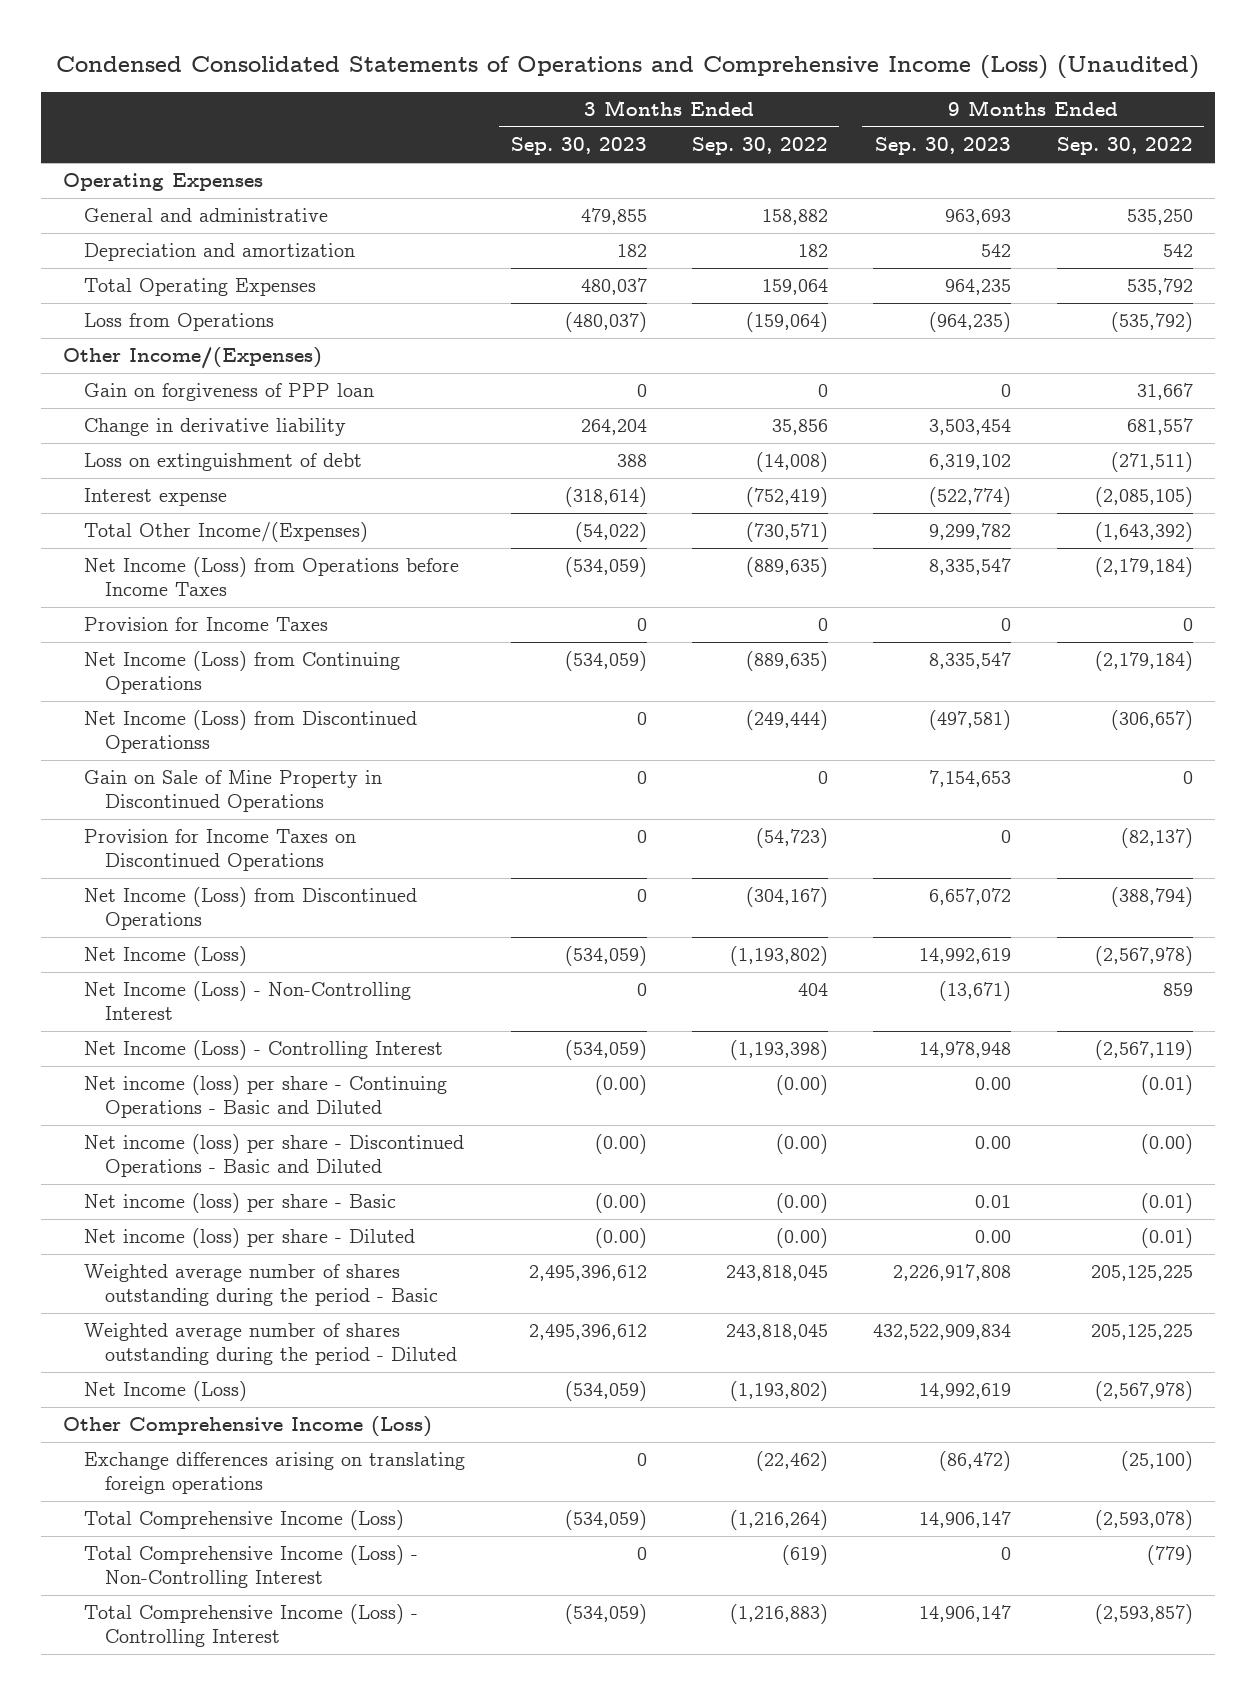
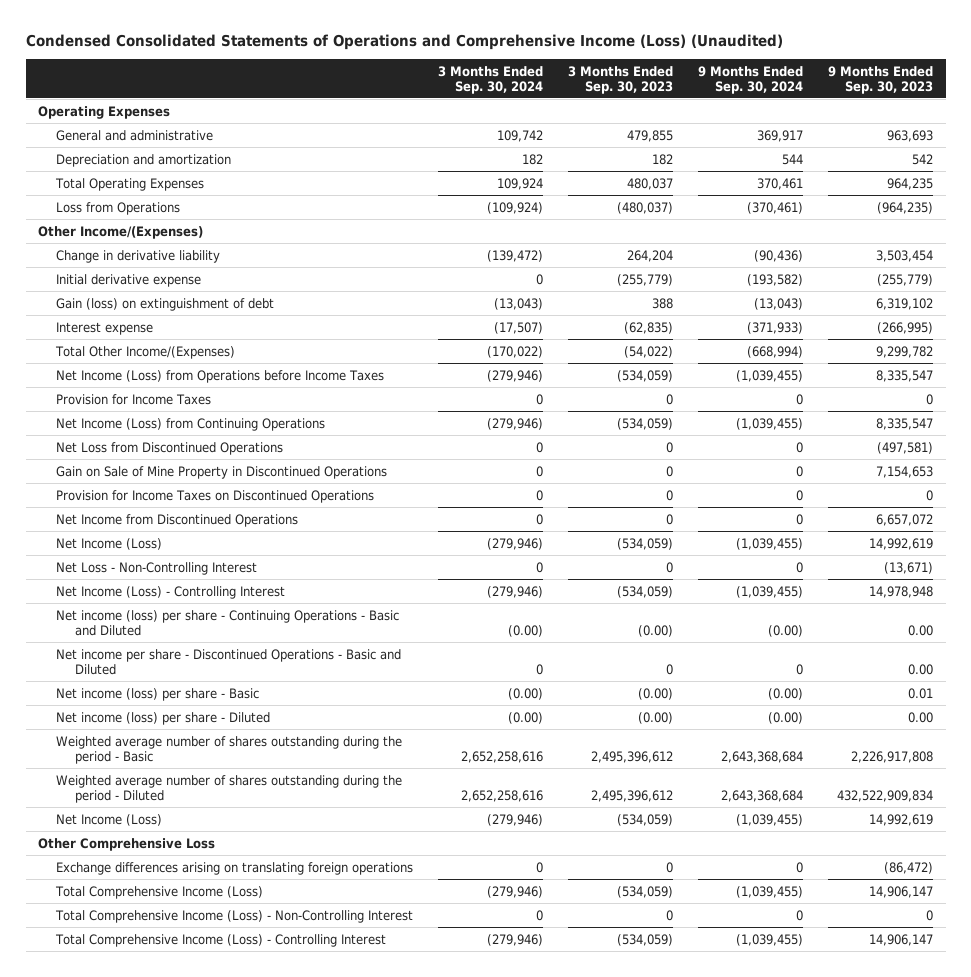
- | 3 Months Ended Sep. 30, 2023 | 3 Months Ended Sep. 30, 2022 | 9 Months Ended Sep. 30, 2023 | 9 Months Ended Sep. 30, 2022
+ | 3 Months Ended Sep. 30, 2024 | 3 Months Ended Sep. 30, 2023 | 9 Months Ended Sep. 30, 2024 | 9 Months Ended Sep. 30, 2023
- Gain on forgiveness of PPP loan | 0 | 0 | 0 | 31,667
- Loss on extinguishment of debt | 388 | (14,008) | 6,319,102 | (271,511)
- Interest expense | (318,614) | (752,419) | (522,774) | (2,085,105)
+ Initial derivative expense | 0 | (255,779) | (193,582) | (255,779)
+ Gain (loss) on extinguishment of debt | (13,043) | 388 | (13,043) | 6,319,102
+ Interest expense | (17,507) | (62,835) | (371,933) | (266,995)
- Net Income (Loss) from Discontinued Operationss | 0 | (249,444) | (497,581) | (306,657)
+ Net Loss from Discontinued Operations | 0 | 0 | 0 | (497,581)
- Net Income (Loss) from Discontinued Operations | 0 | (304,167) | 6,657,072 | (388,794)
+ Net Income from Discontinued Operations | 0 | 0 | 0 | 6,657,072
- Net Income (Loss) - Non-Controlling Interest | 0 | 404 | (13,671) | 859
+ Net Loss - Non-Controlling Interest | 0 | 0 | 0 | (13,671)
- Net income (loss) per share - Discontinued Operations - Basic and Diluted | (0.00) | (0.00) | 0.00 | (0.00)
+ Net income per share - Discontinued Operations - Basic and Diluted | 0 | 0 | 0 | 0.00
- Other Comprehensive Income (Loss)
+ Other Comprehensive Loss

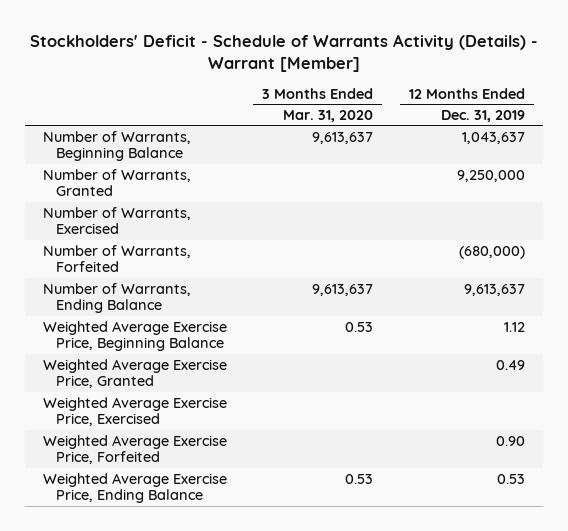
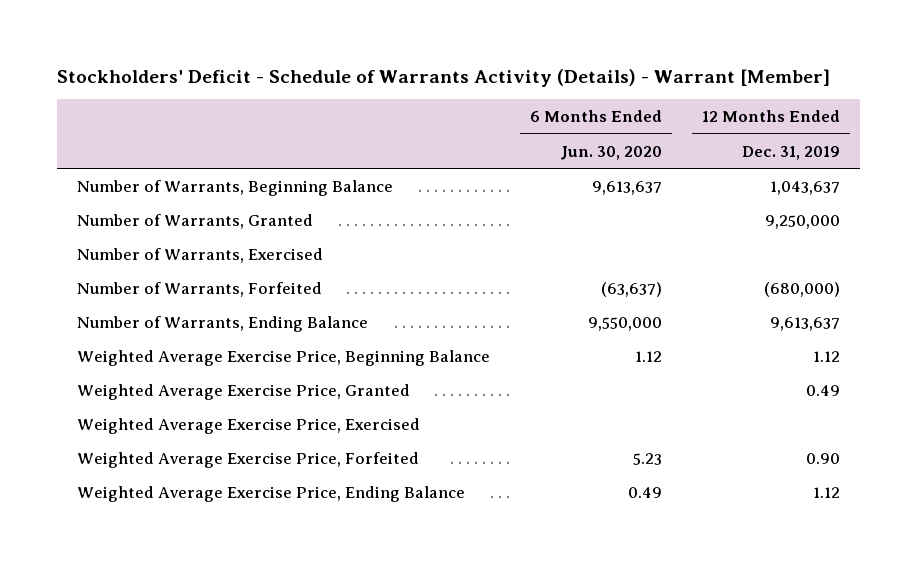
- | 3 Months Ended Mar. 31, 2020 | 12 Months Ended Dec. 31, 2019
+ | 6 Months Ended Jun. 30, 2020 | 12 Months Ended Dec. 31, 2019
- Weighted Average Exercise Price, Ending Balance | 0.53 | 0.53
+ Weighted Average Exercise Price, Ending Balance | 0.49 | 1.12

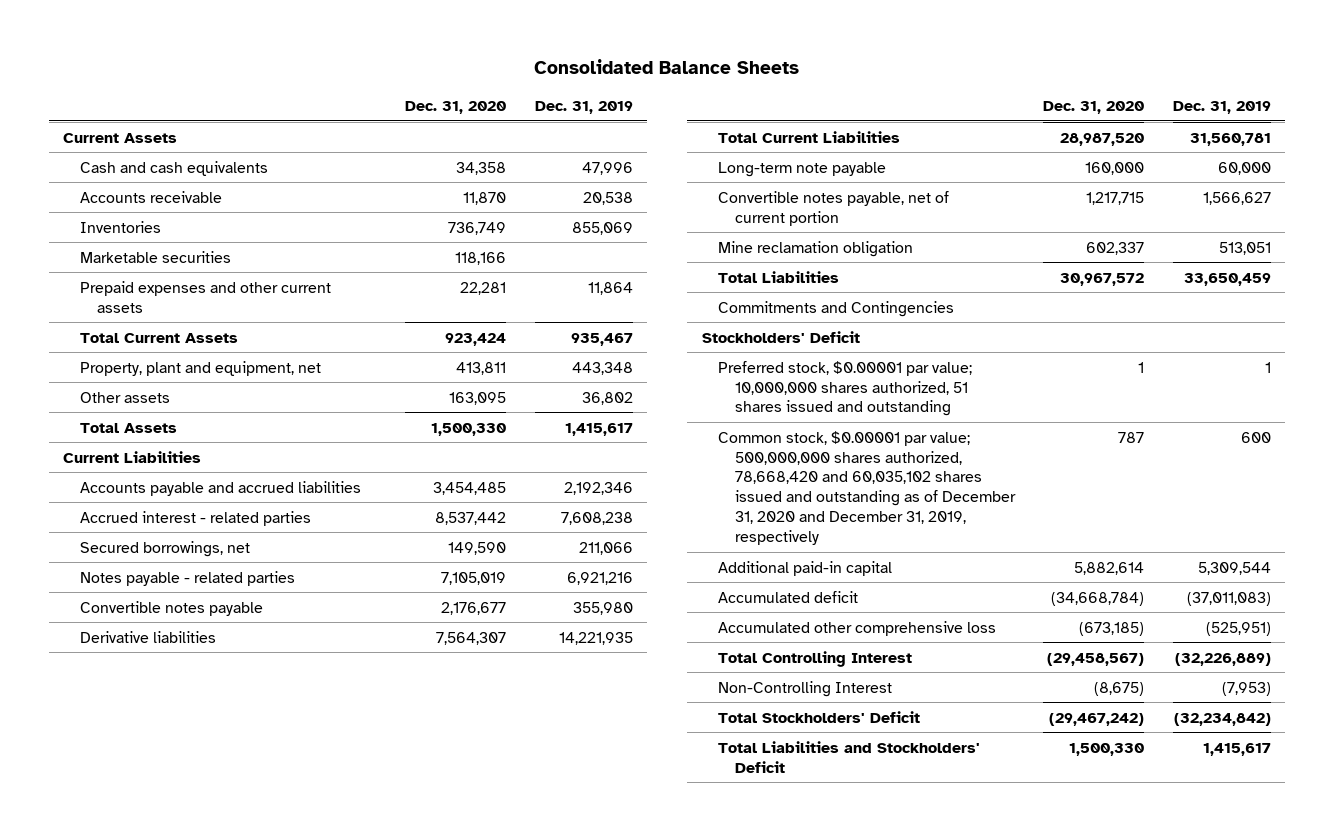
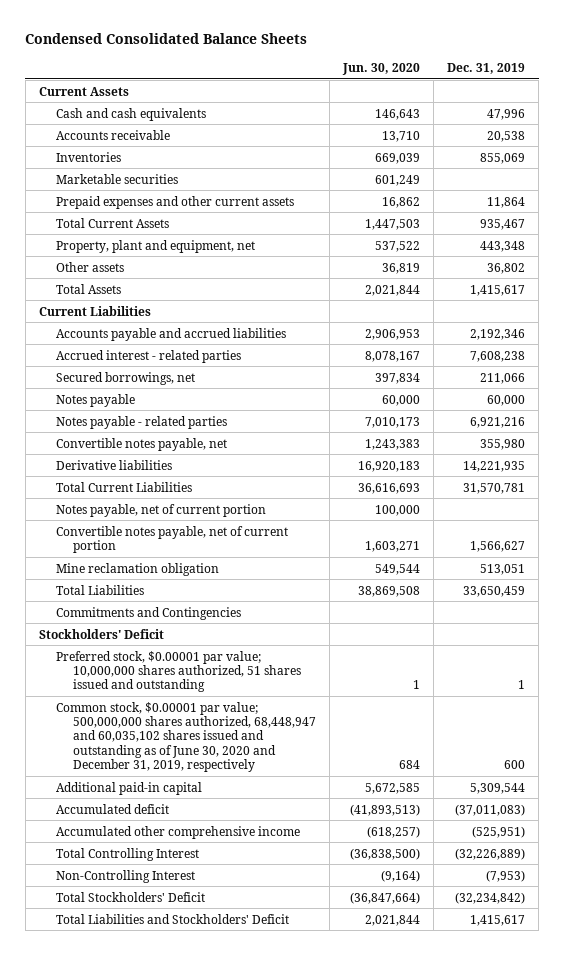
- Consolidated Balance Sheets
+ Condensed Consolidated Balance Sheets
- | Dec. 31, 2020 | Dec. 31, 2019
+ | Jun. 30, 2020 | Dec. 31, 2019
+ Notes payable | 60,000 | 60,000
- Convertible notes payable | 2,176,677 | 355,980
+ Convertible notes payable, net | 1,243,383 | 355,980
- Total Current Liabilities | 28,987,520 | 31,560,781
- Long-term note payable | 160,000 | 60,000
+ Total Current Liabilities | 36,616,693 | 31,570,781
+ Notes payable, net of current portion | 100,000 |
- Common stock, $0.00001 par value; 500,000,000 shares authorized, 78,668,420 and 60,035,102 shares issued and outstanding as of December 31, 2020 and December 31, 2019, respectively | 787 | 600
+ Common stock, $0.00001 par value; 500,000,000 shares authorized, 68,448,947 and 60,035,102 shares issued and outstanding as of June 30, 2020 and December 31, 2019, respectively | 684 | 600
- Accumulated other comprehensive loss | (673,185) | (525,951)
+ Accumulated other comprehensive income | (618,257) | (525,951)

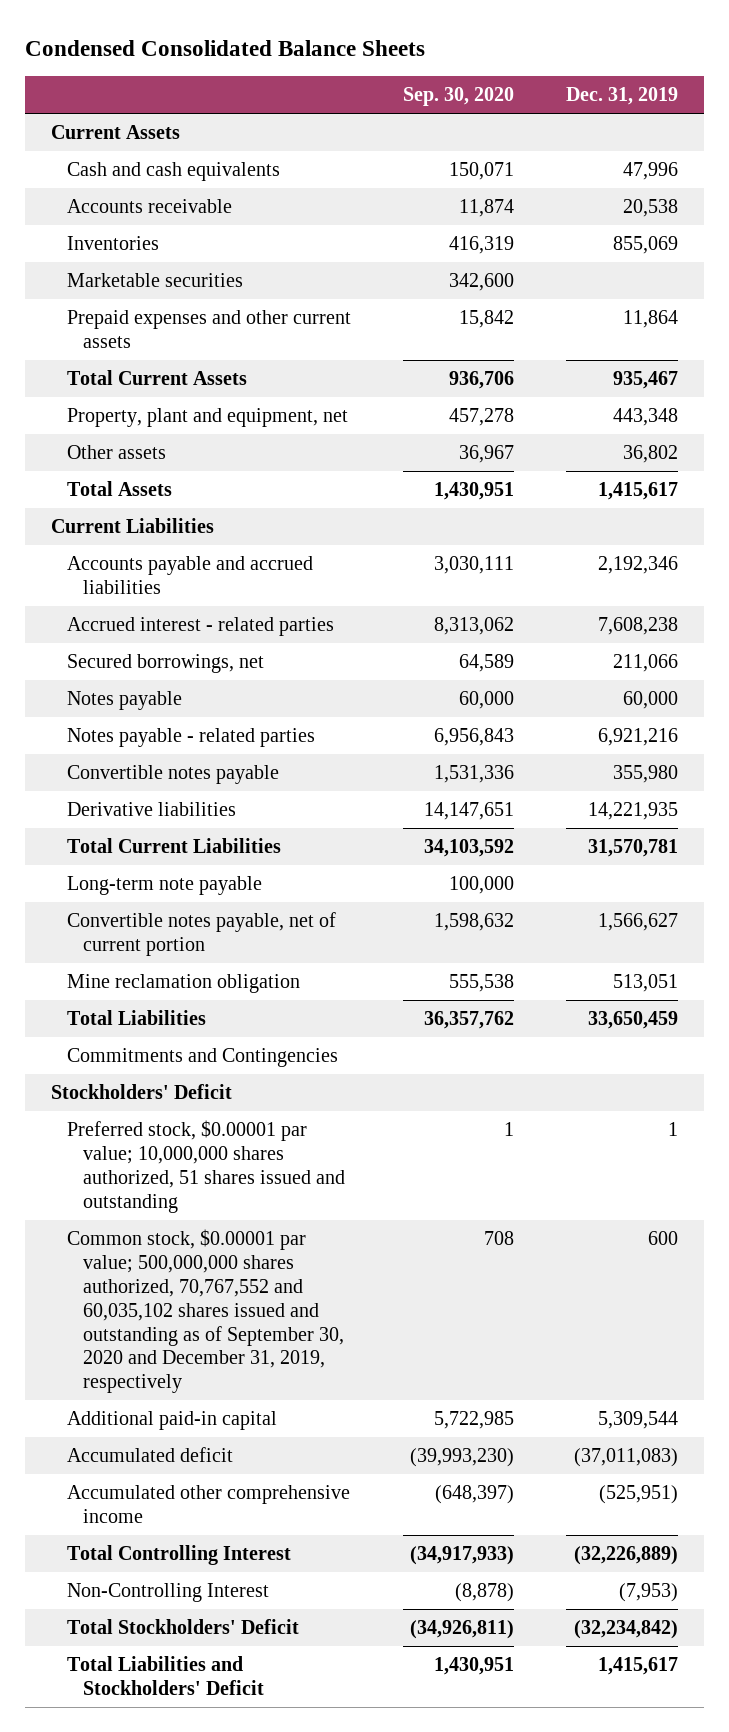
- | Jun. 30, 2020 | Dec. 31, 2019
+ | Sep. 30, 2020 | Dec. 31, 2019
- Convertible notes payable, net | 1,243,383 | 355,980
+ Convertible notes payable | 1,531,336 | 355,980
- Notes payable, net of current portion | 100,000 |
+ Long-term note payable | 100,000 |
- Common stock, $0.00001 par value; 500,000,000 shares authorized, 68,448,947 and 60,035,102 shares issued and outstanding as of June 30, 2020 and December 31, 2019, respectively | 684 | 600
+ Common stock, $0.00001 par value; 500,000,000 shares authorized, 70,767,552 and 60,035,102 shares issued and outstanding as of September 30, 2020 and December 31, 2019, respectively | 708 | 600

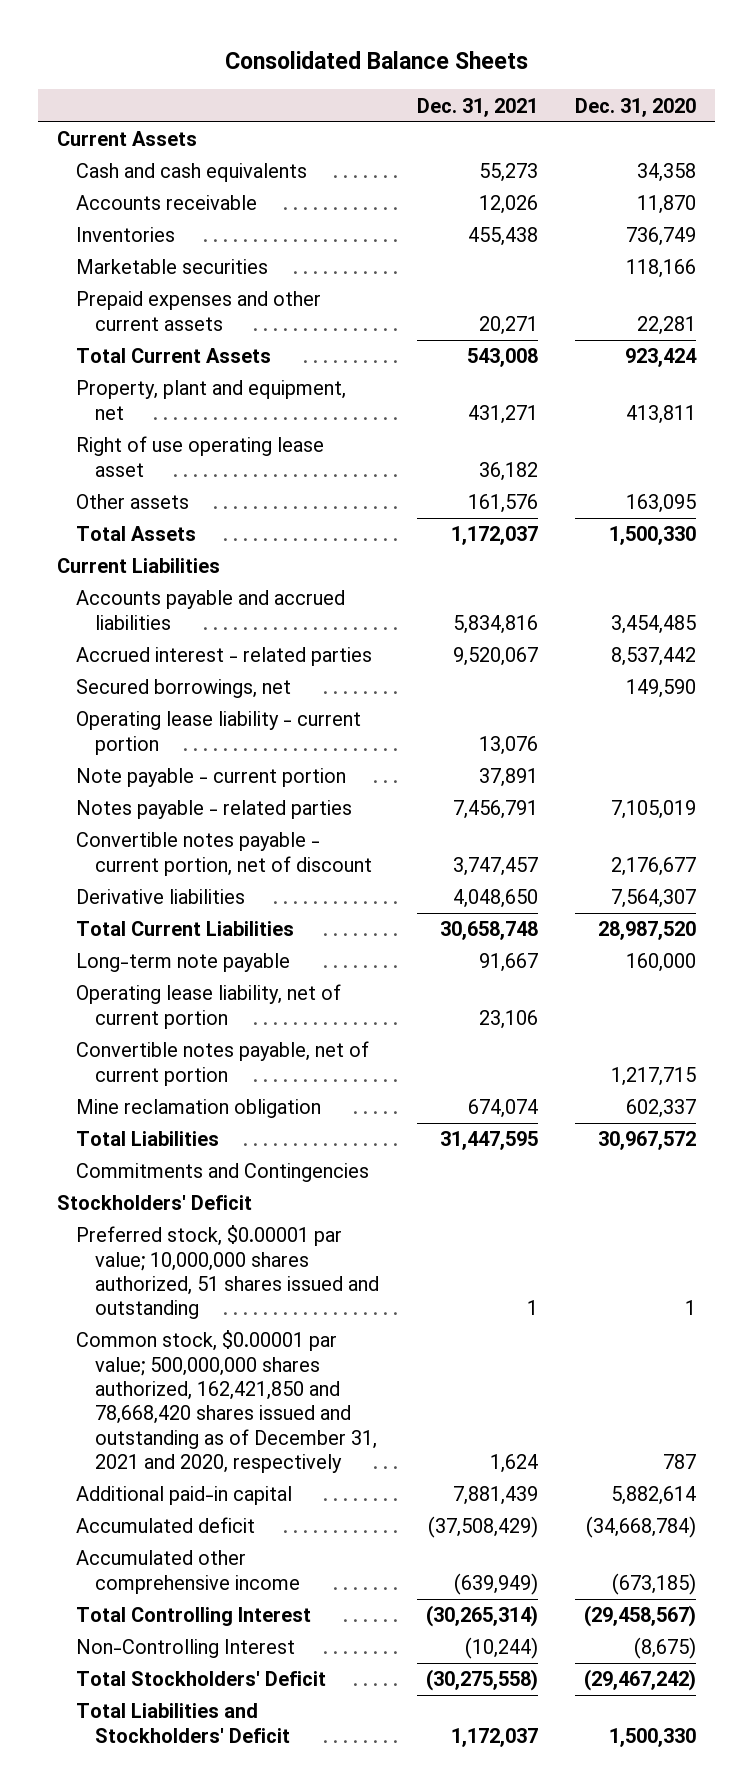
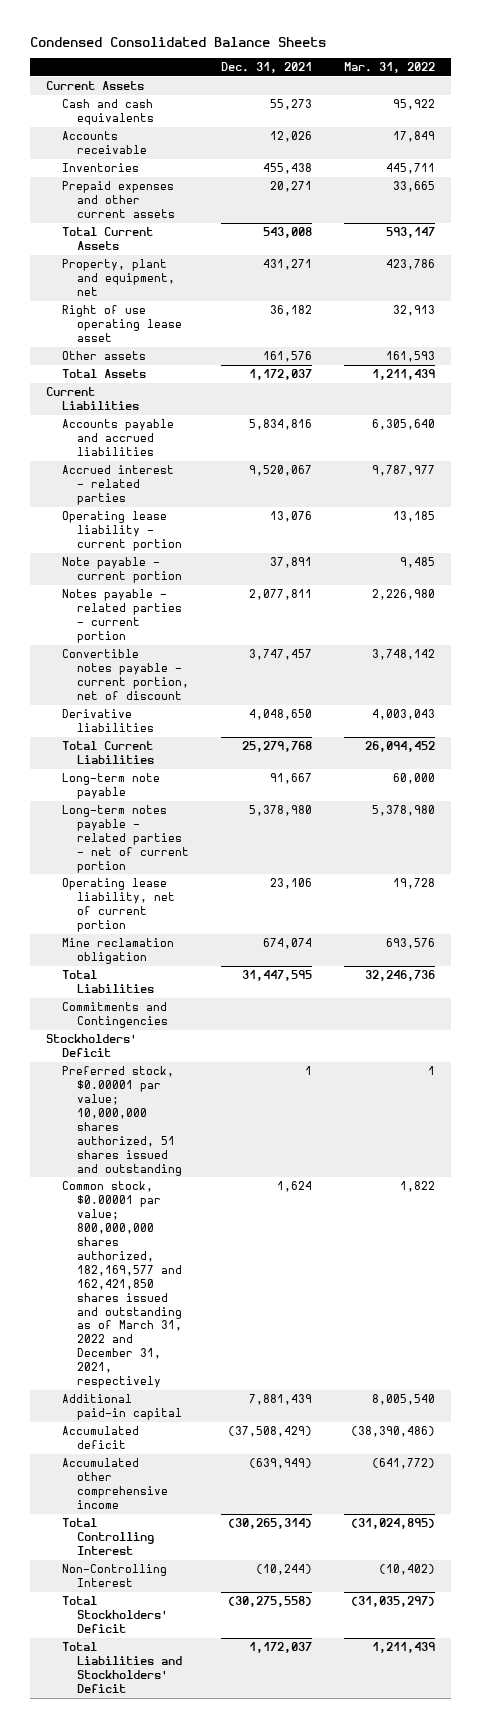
- Consolidated Balance Sheets
+ Condensed Consolidated Balance Sheets
- | Dec. 31, 2021 | Dec. 31, 2020
+ | Dec. 31, 2021 | Mar. 31, 2022
- Marketable securities | | 118,166
- Secured borrowings, net | | 149,590
- Notes payable - related parties | 7,456,791 | 7,105,019
+ Notes payable - related parties - current portion | 2,077,811 | 2,226,980
- Total Current Liabilities | 30,658,748 | 28,987,520
+ Total Current Liabilities | 25,279,768 | 26,094,452
+ Long-term notes payable - related parties - net of current portion | 5,378,980 | 5,378,980
- Convertible notes payable, net of current portion | | 1,217,715
- Common stock, $0.00001 par value; 500,000,000 shares authorized, 162,421,850 and 78,668,420 shares issued and outstanding as of December 31, 2021 and 2020, respectively | 1,624 | 787
+ Common stock, $0.00001 par value; 800,000,000 shares authorized, 182,169,577 and 162,421,850 shares issued and outstanding as of March 31, 2022 and December 31, 2021, respectively | 1,624 | 1,822

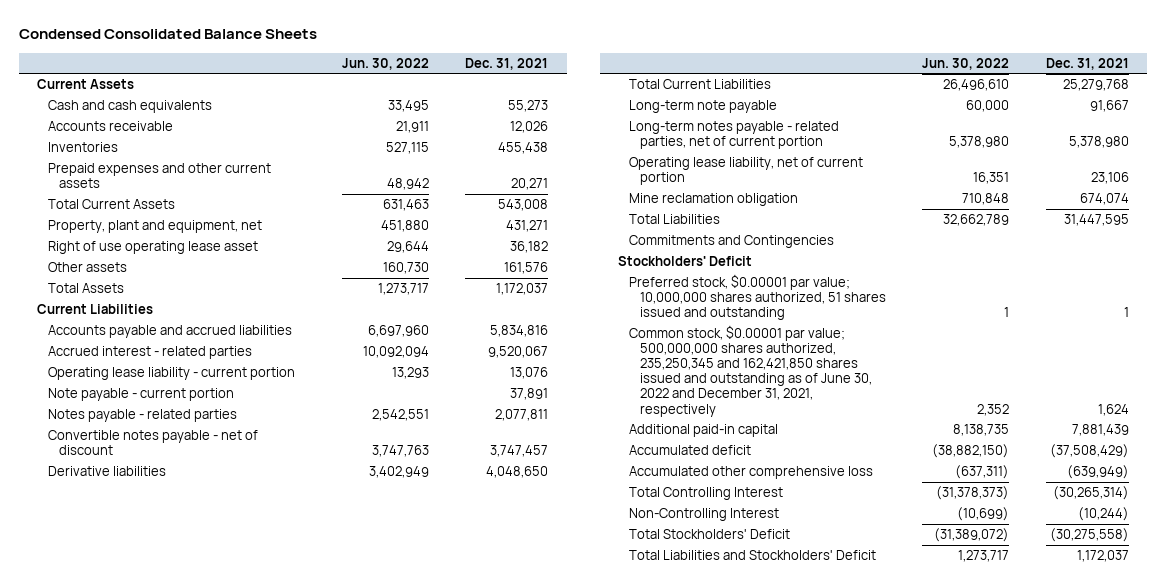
- | Dec. 31, 2021 | Mar. 31, 2022
+ | Jun. 30, 2022 | Dec. 31, 2021
- Notes payable - related parties - current portion | 2,077,811 | 2,226,980
- Convertible notes payable - current portion, net of discount | 3,747,457 | 3,748,142
+ Notes payable - related parties | 2,542,551 | 2,077,811
+ Convertible notes payable - net of discount | 3,747,763 | 3,747,457
- Long-term notes payable - related parties - net of current portion | 5,378,980 | 5,378,980
+ Long-term notes payable - related parties, net of current portion | 5,378,980 | 5,378,980
- Common stock, $0.00001 par value; 800,000,000 shares authorized, 182,169,577 and 162,421,850 shares issued and outstanding as of March 31, 2022 and December 31, 2021, respectively | 1,624 | 1,822
+ Common stock, $0.00001 par value; 500,000,000 shares authorized, 235,250,345 and 162,421,850 shares issued and outstanding as of June 30, 2022 and December 31, 2021, respectively | 2,352 | 1,624
- Accumulated other comprehensive income | (639,949) | (641,772)
+ Accumulated other comprehensive loss | (637,311) | (639,949)

